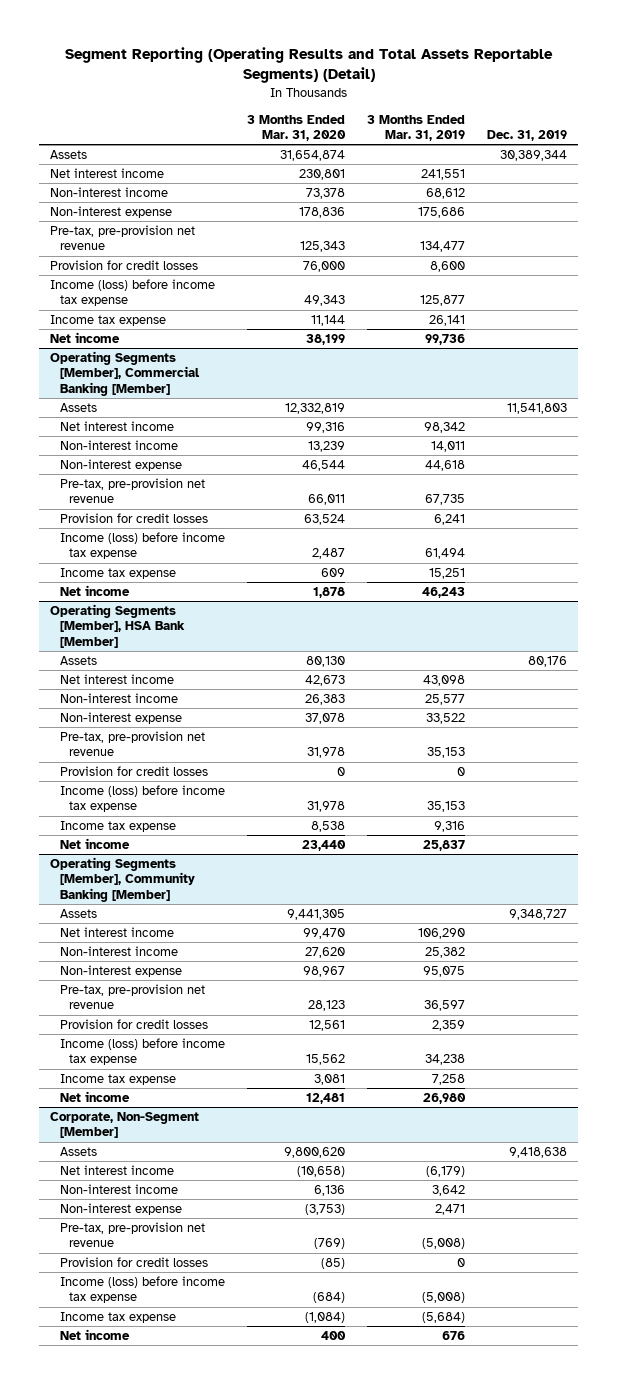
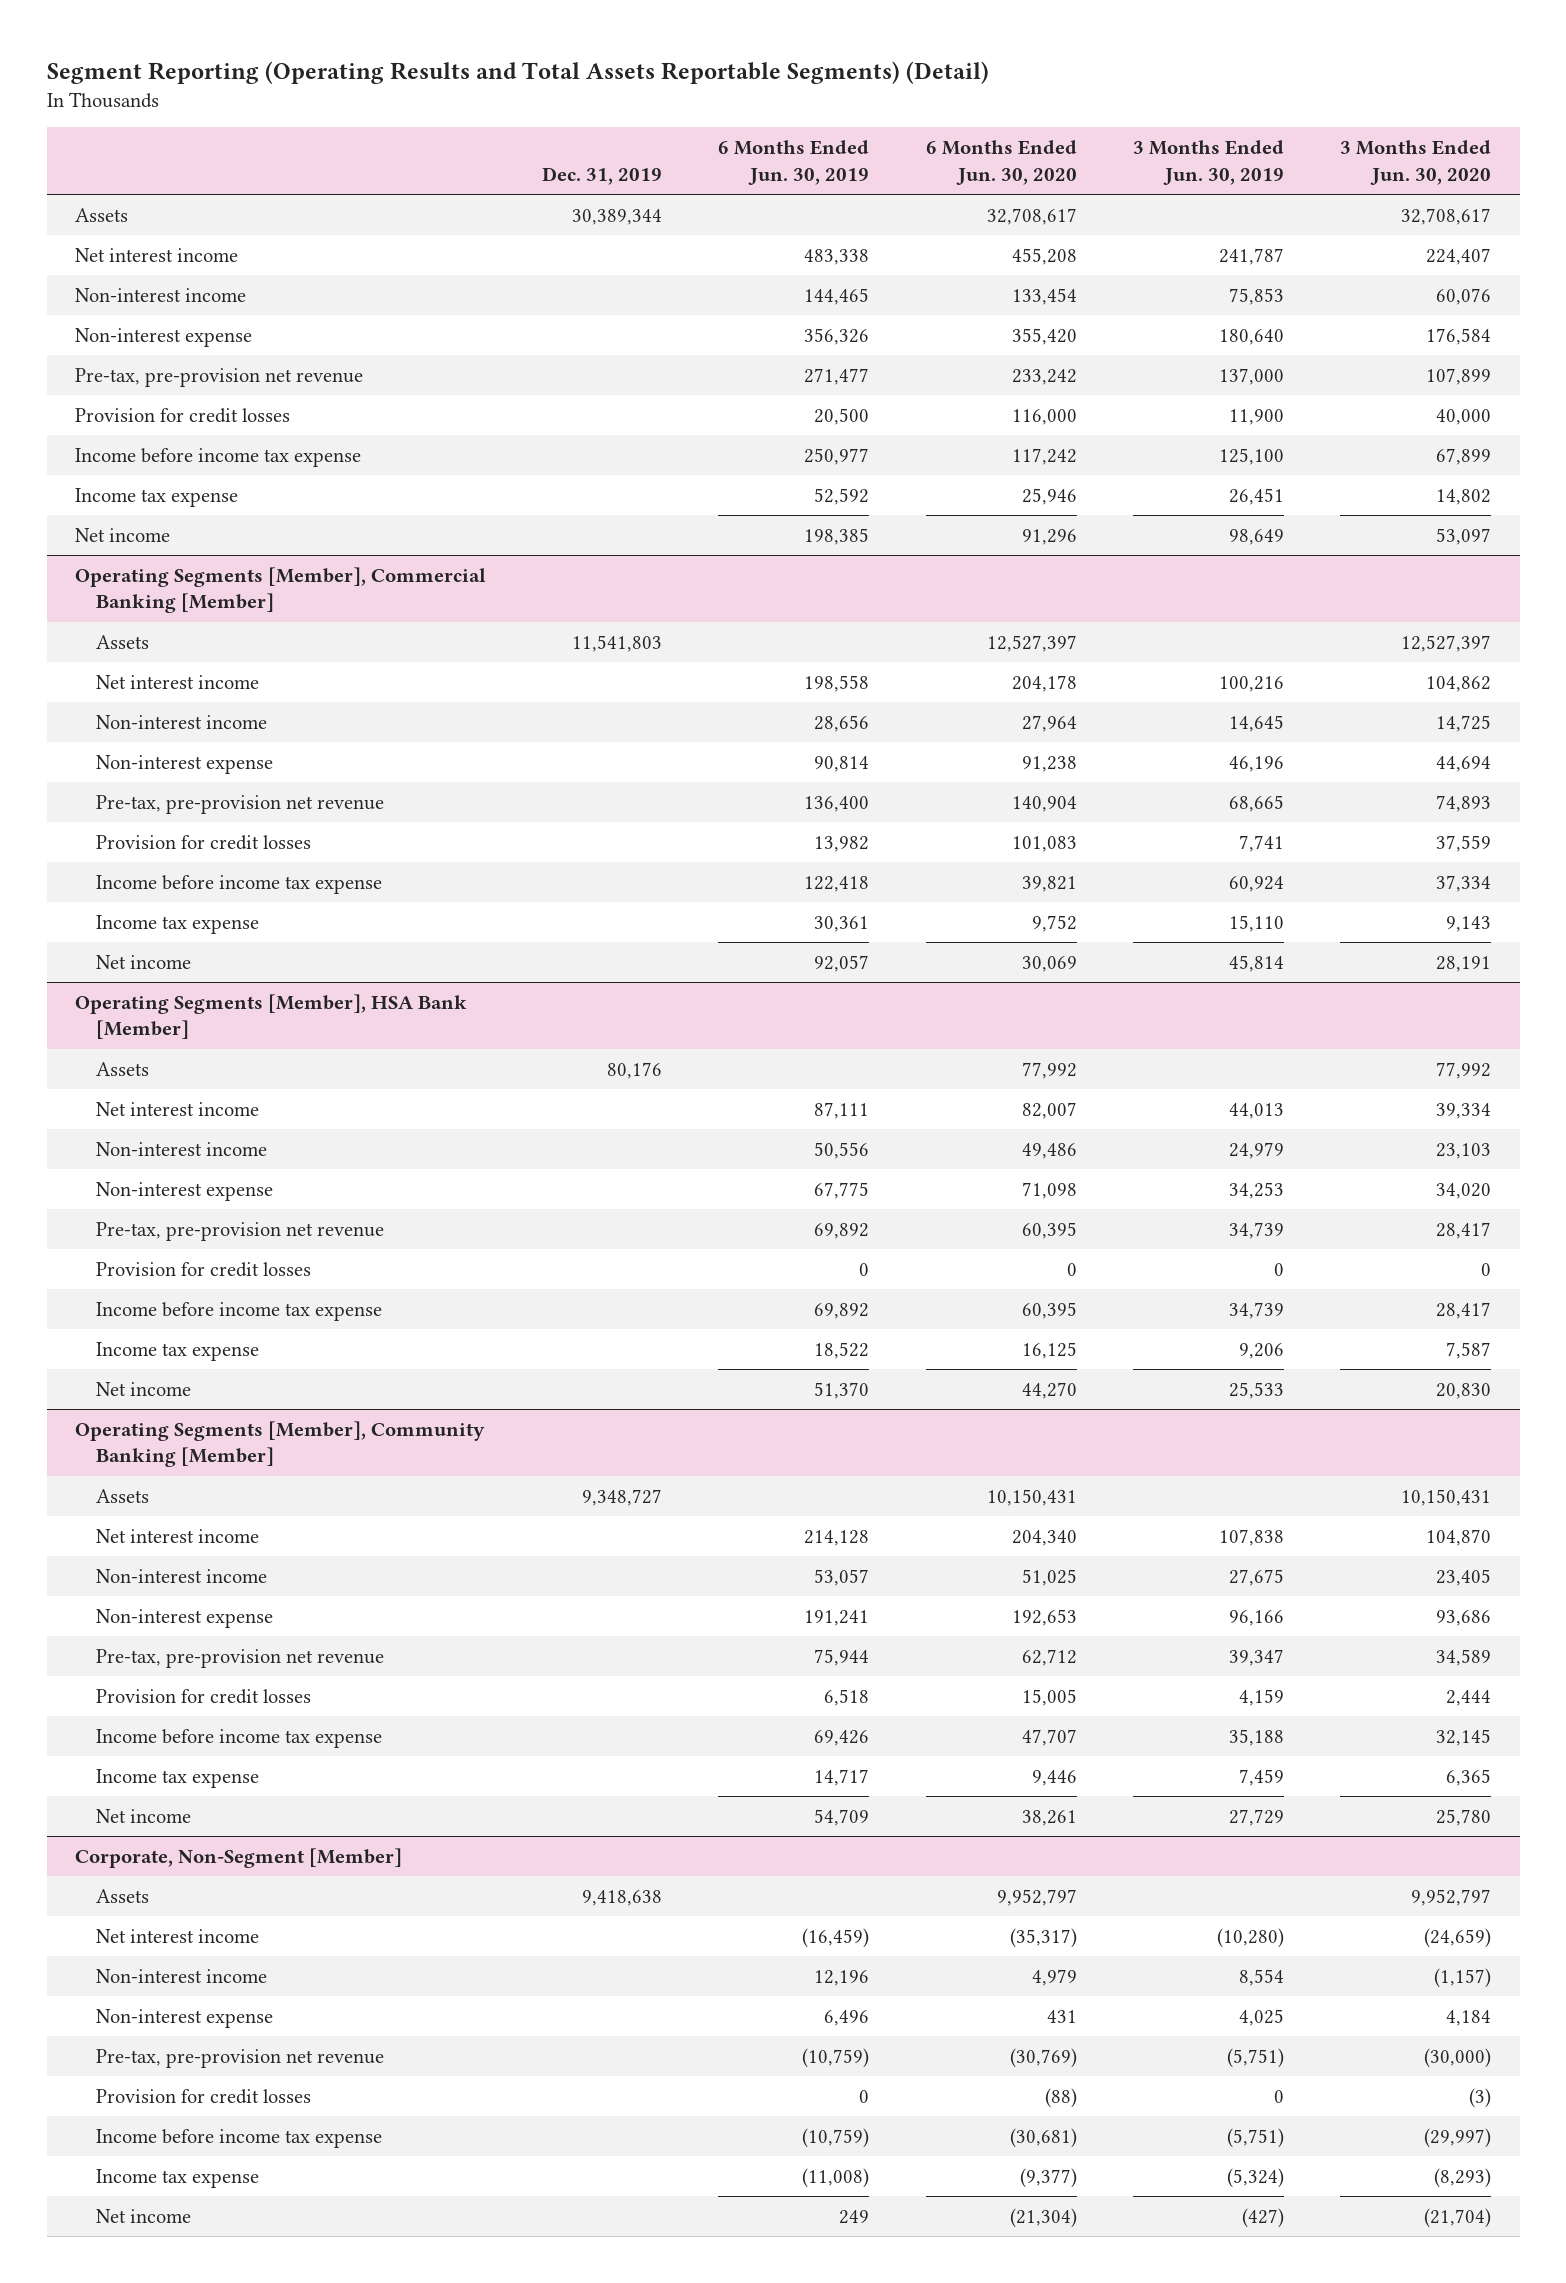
- | 3 Months Ended Mar. 31, 2020 | 3 Months Ended Mar. 31, 2019 | Dec. 31, 2019
+ | Dec. 31, 2019 | 6 Months Ended Jun. 30, 2019 | 6 Months Ended Jun. 30, 2020 | 3 Months Ended Jun. 30, 2019 | 3 Months Ended Jun. 30, 2020
- Income (loss) before income tax expense | 49,343 | 125,877 |
+ Income before income tax expense | | 250,977 | 117,242 | 125,100 | 67,899
@ Operating Segments [Member], Commercial Banking [Member]
- Income (loss) before income tax expense | 2,487 | 61,494 |
+ Income before income tax expense | | 122,418 | 39,821 | 60,924 | 37,334
@ Operating Segments [Member], HSA Bank [Member]
- Income (loss) before income tax expense | 31,978 | 35,153 |
+ Income before income tax expense | | 69,892 | 60,395 | 34,739 | 28,417
@ Operating Segments [Member], Community Banking [Member]
- Income (loss) before income tax expense | 15,562 | 34,238 |
+ Income before income tax expense | | 69,426 | 47,707 | 35,188 | 32,145
@ Corporate, Non-Segment [Member]
- Income (loss) before income tax expense | (684) | (5,008) |
+ Income before income tax expense | | (10,759) | (30,681) | (5,751) | (29,997)

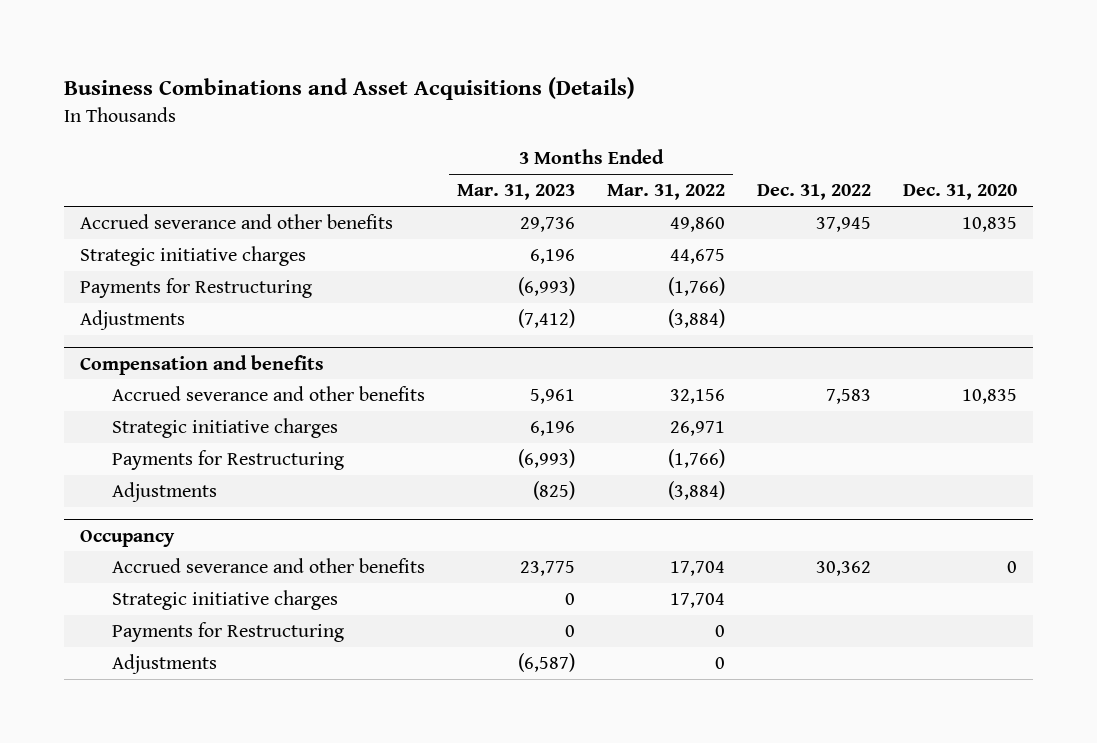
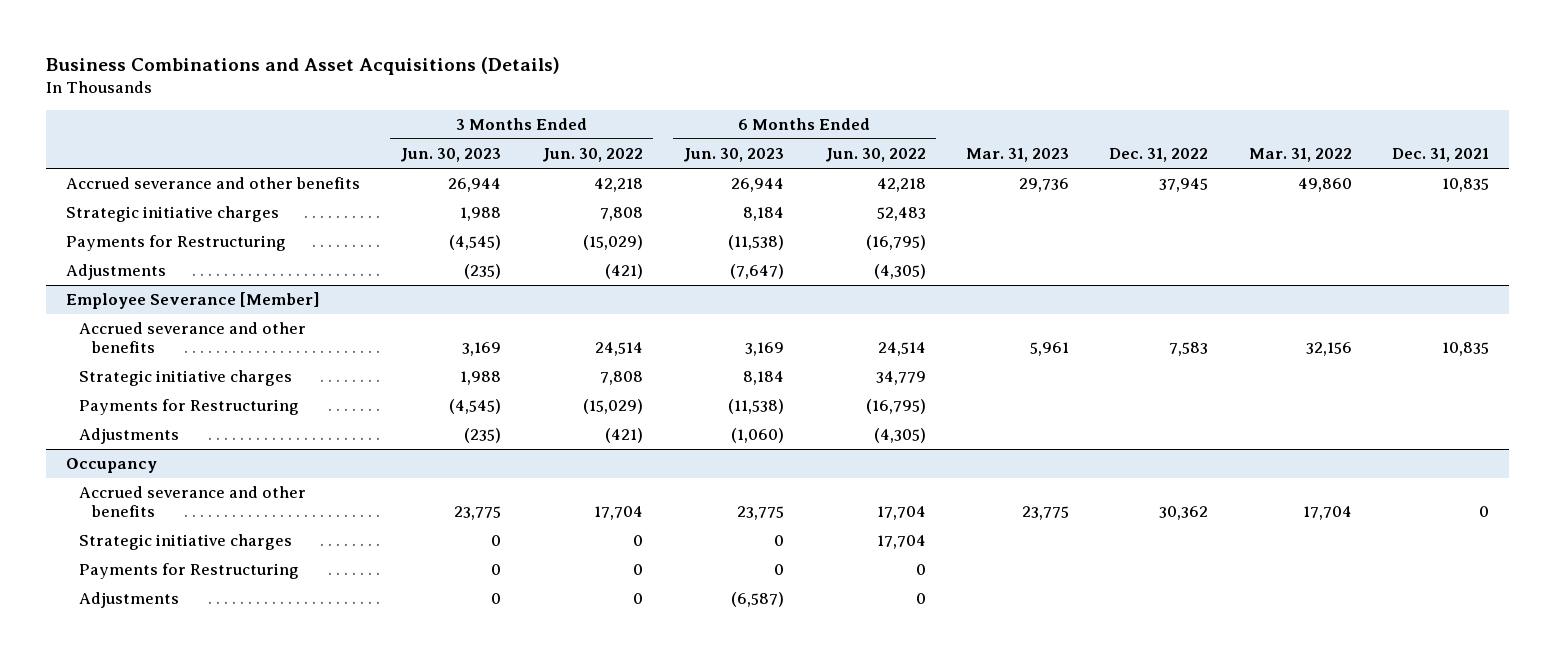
- | 3 Months Ended Mar. 31, 2023 | 3 Months Ended Mar. 31, 2022 | Dec. 31, 2022 | Dec. 31, 2020
+ | 3 Months Ended Jun. 30, 2023 | 3 Months Ended Jun. 30, 2022 | 6 Months Ended Jun. 30, 2023 | 6 Months Ended Jun. 30, 2022 | Mar. 31, 2023 | Dec. 31, 2022 | Mar. 31, 2022 | Dec. 31, 2021
- Compensation and benefits
+ Employee Severance [Member]

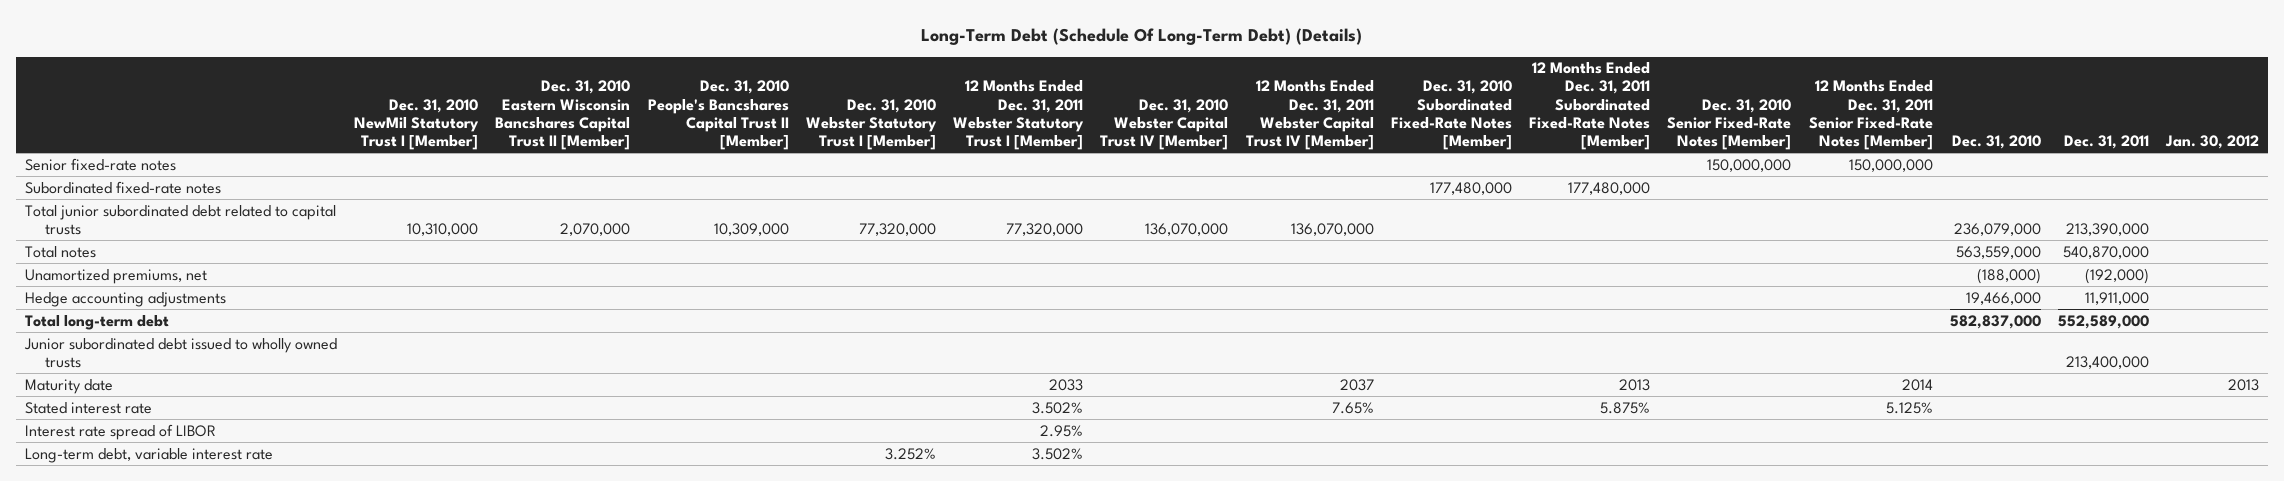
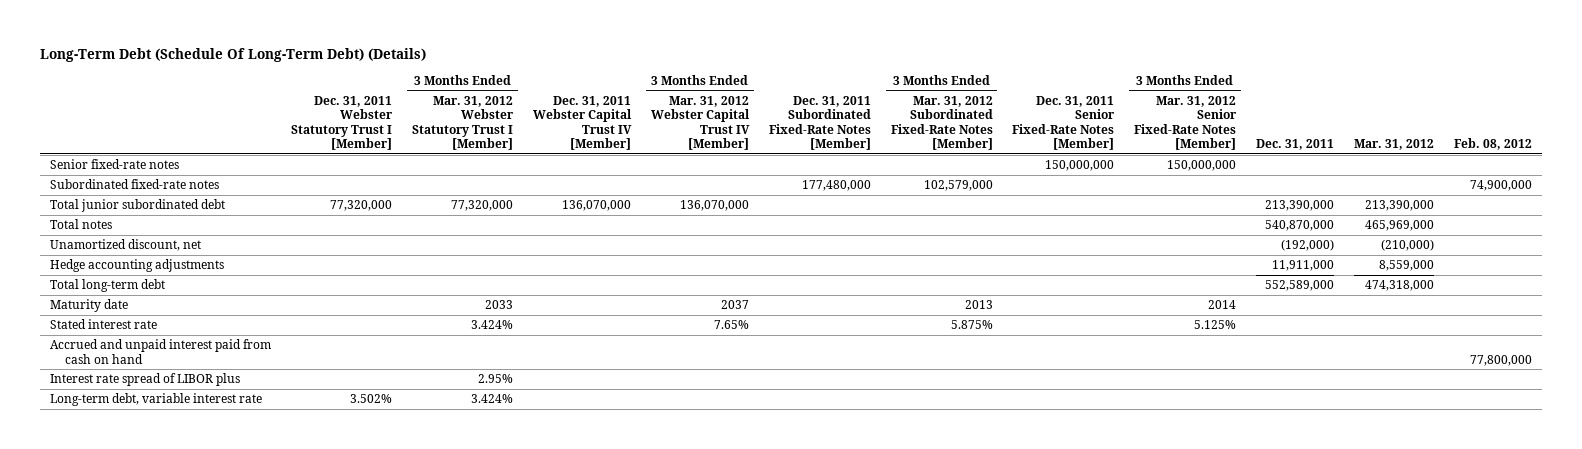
- | Dec. 31, 2010 NewMil Statutory Trust I [Member] | Dec. 31, 2010 Eastern Wisconsin Bancshares Capital Trust II [Member] | Dec. 31, 2010 People's Bancshares Capital Trust II [Member] | Dec. 31, 2010 Webster Statutory Trust I [Member] | 12 Months Ended Dec. 31, 2011 Webster Statutory Trust I [Member] | Dec. 31, 2010 Webster Capital Trust IV [Member] | 12 Months Ended Dec. 31, 2011 Webster Capital Trust IV [Member] | Dec. 31, 2010 Subordinated Fixed-Rate Notes [Member] | 12 Months Ended Dec. 31, 2011 Subordinated Fixed-Rate Notes [Member] | Dec. 31, 2010 Senior Fixed-Rate Notes [Member] | 12 Months Ended Dec. 31, 2011 Senior Fixed-Rate Notes [Member] | Dec. 31, 2010 | Dec. 31, 2011 | Jan. 30, 2012
+ | Dec. 31, 2011 Webster Statutory Trust I [Member] | 3 Months Ended Mar. 31, 2012 Webster Statutory Trust I [Member] | Dec. 31, 2011 Webster Capital Trust IV [Member] | 3 Months Ended Mar. 31, 2012 Webster Capital Trust IV [Member] | Dec. 31, 2011 Subordinated Fixed-Rate Notes [Member] | 3 Months Ended Mar. 31, 2012 Subordinated Fixed-Rate Notes [Member] | Dec. 31, 2011 Senior Fixed-Rate Notes [Member] | 3 Months Ended Mar. 31, 2012 Senior Fixed-Rate Notes [Member] | Dec. 31, 2011 | Mar. 31, 2012 | Feb. 08, 2012
- Total junior subordinated debt related to capital trusts | 10,310,000 | 2,070,000 | 10,309,000 | 77,320,000 | 77,320,000 | 136,070,000 | 136,070,000 | | | | | 236,079,000 | 213,390,000 |
+ Total junior subordinated debt | 77,320,000 | 77,320,000 | 136,070,000 | 136,070,000 | | | | | 213,390,000 | 213,390,000 |
- Unamortized premiums, net | | | | | | | | | | | | (188,000) | (192,000) |
+ Unamortized discount, net | | | | | | | | | (192,000) | (210,000) |
- Junior subordinated debt issued to wholly owned trusts | | | | | | | | | | | | | 213,400,000 |
- Interest rate spread of LIBOR | | | | | 2.95% | | | | | | | | |
+ Accrued and unpaid interest paid from cash on hand | | | | | | | | | | | 77,800,000
+ Interest rate spread of LIBOR plus | | 2.95% | | | | | | | | |

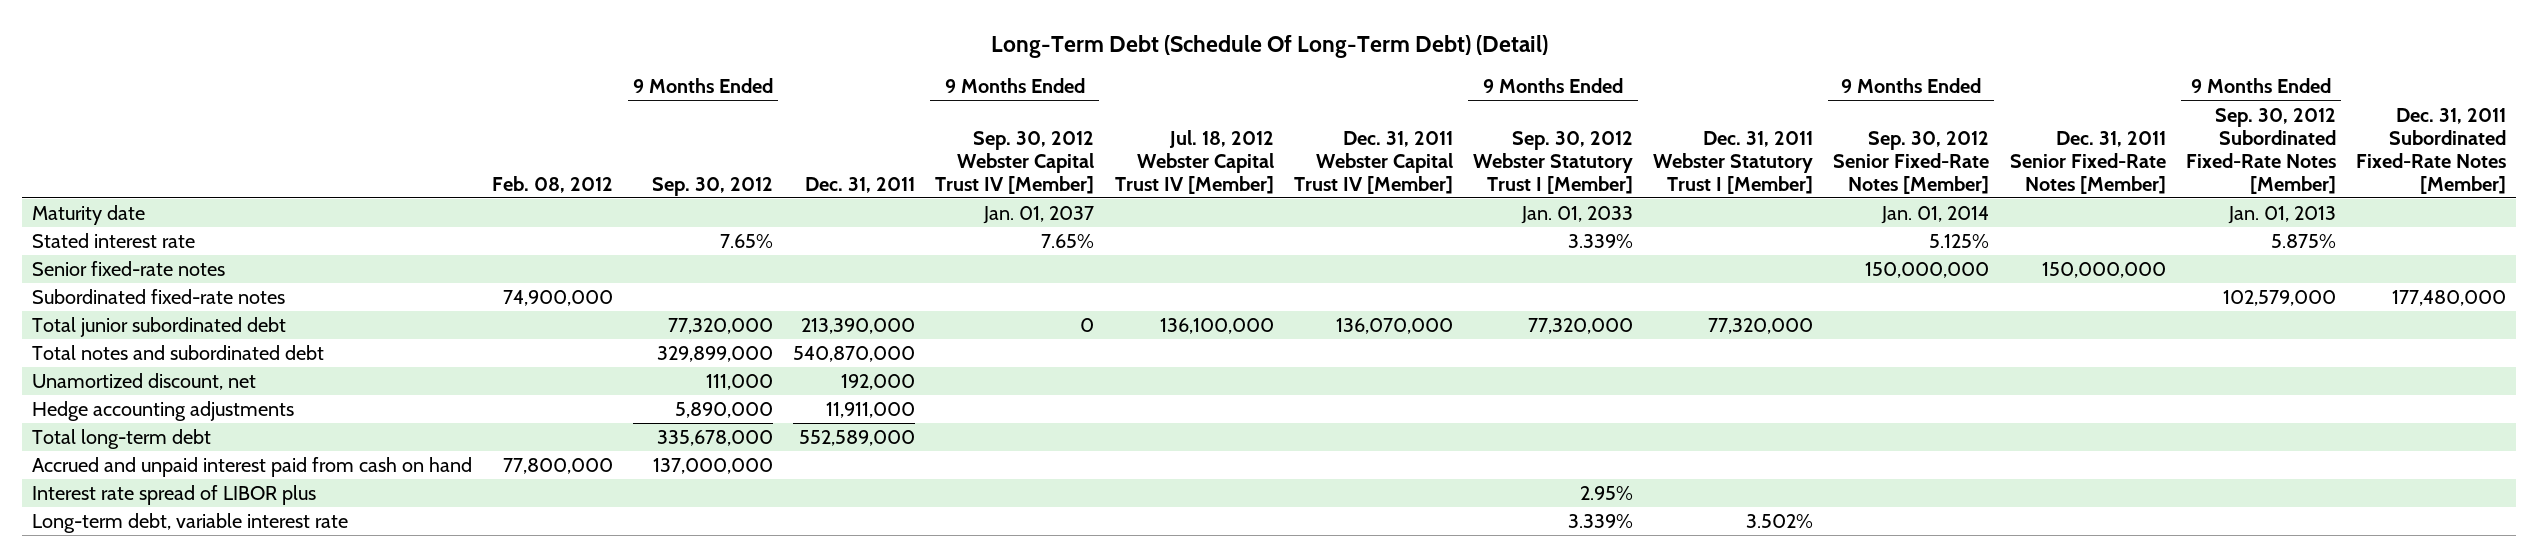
- Long-Term Debt (Schedule Of Long-Term Debt) (Details)
+ Long-Term Debt (Schedule Of Long-Term Debt) (Detail)
- | Dec. 31, 2011 Webster Statutory Trust I [Member] | 3 Months Ended Mar. 31, 2012 Webster Statutory Trust I [Member] | Dec. 31, 2011 Webster Capital Trust IV [Member] | 3 Months Ended Mar. 31, 2012 Webster Capital Trust IV [Member] | Dec. 31, 2011 Subordinated Fixed-Rate Notes [Member] | 3 Months Ended Mar. 31, 2012 Subordinated Fixed-Rate Notes [Member] | Dec. 31, 2011 Senior Fixed-Rate Notes [Member] | 3 Months Ended Mar. 31, 2012 Senior Fixed-Rate Notes [Member] | Dec. 31, 2011 | Mar. 31, 2012 | Feb. 08, 2012
+ | Feb. 08, 2012 | 9 Months Ended Sep. 30, 2012 | Dec. 31, 2011 | 9 Months Ended Sep. 30, 2012 Webster Capital Trust IV [Member] | Jul. 18, 2012 Webster Capital Trust IV [Member] | Dec. 31, 2011 Webster Capital Trust IV [Member] | 9 Months Ended Sep. 30, 2012 Webster Statutory Trust I [Member] | Dec. 31, 2011 Webster Statutory Trust I [Member] | 9 Months Ended Sep. 30, 2012 Senior Fixed-Rate Notes [Member] | Dec. 31, 2011 Senior Fixed-Rate Notes [Member] | 9 Months Ended Sep. 30, 2012 Subordinated Fixed-Rate Notes [Member] | Dec. 31, 2011 Subordinated Fixed-Rate Notes [Member]
moved up: Maturity date | | | | Jan. 01, 2037 | | | Jan. 01, 2033 | | Jan. 01, 2014 | | Jan. 01, 2013 |
moved up: Stated interest rate | | 7.65% | | 7.65% | | | 3.339% | | 5.125% | | 5.875% |
- Total notes | | | | | | | | | 540,870,000 | 465,969,000 |
- Unamortized discount, net | | | | | | | | | (192,000) | (210,000) |
+ Total notes and subordinated debt | | 329,899,000 | 540,870,000 | | | | | | | | |
+ Unamortized discount, net | | 111,000 | 192,000 | | | | | | | | |

